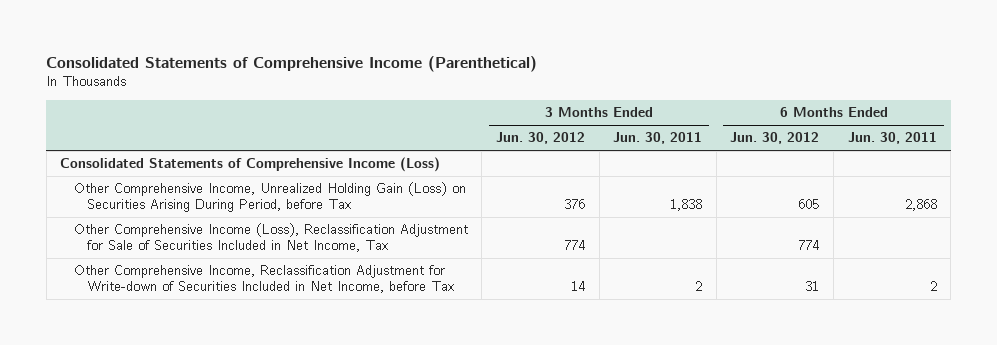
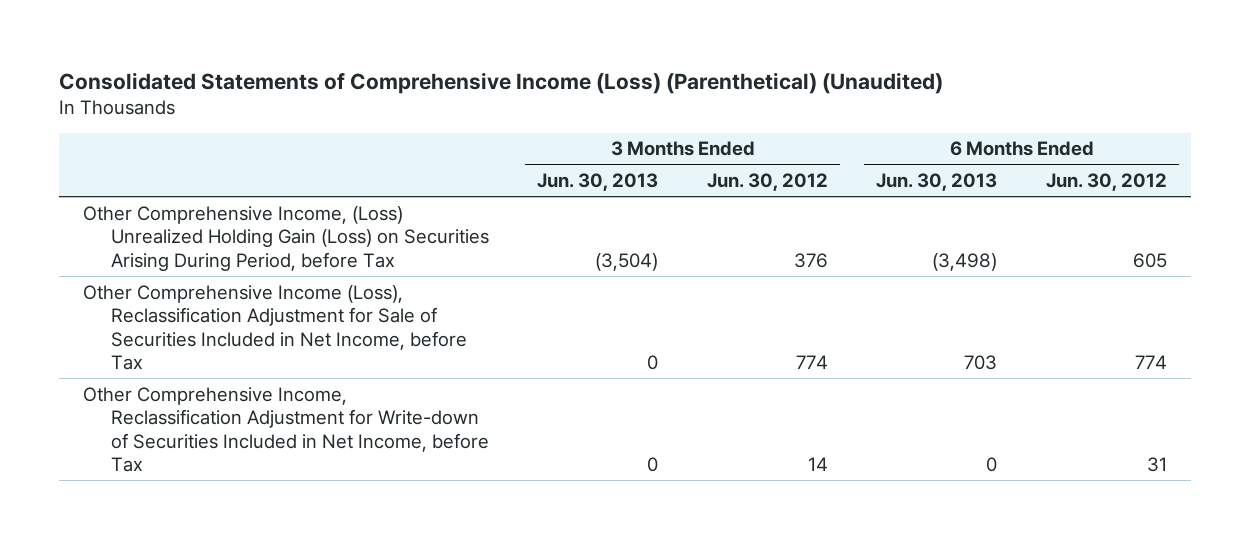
- Consolidated Statements of Comprehensive Income (Parenthetical)
+ Consolidated Statements of Comprehensive Income (Loss) (Parenthetical) (Unaudited)
- | 3 Months Ended Jun. 30, 2012 | 3 Months Ended Jun. 30, 2011 | 6 Months Ended Jun. 30, 2012 | 6 Months Ended Jun. 30, 2011
+ | 3 Months Ended Jun. 30, 2013 | 3 Months Ended Jun. 30, 2012 | 6 Months Ended Jun. 30, 2013 | 6 Months Ended Jun. 30, 2012
- Consolidated Statements of Comprehensive Income (Loss)
- Other Comprehensive Income, Unrealized Holding Gain (Loss) on Securities Arising During Period, before Tax | 376 | 1,838 | 605 | 2,868
- Other Comprehensive Income (Loss), Reclassification Adjustment for Sale of Securities Included in Net Income, Tax | 774 | | 774 |
+ Other Comprehensive Income, (Loss) Unrealized Holding Gain (Loss) on Securities Arising During Period, before Tax | (3,504) | 376 | (3,498) | 605
+ Other Comprehensive Income (Loss), Reclassification Adjustment for Sale of Securities Included in Net Income, before Tax | 0 | 774 | 703 | 774

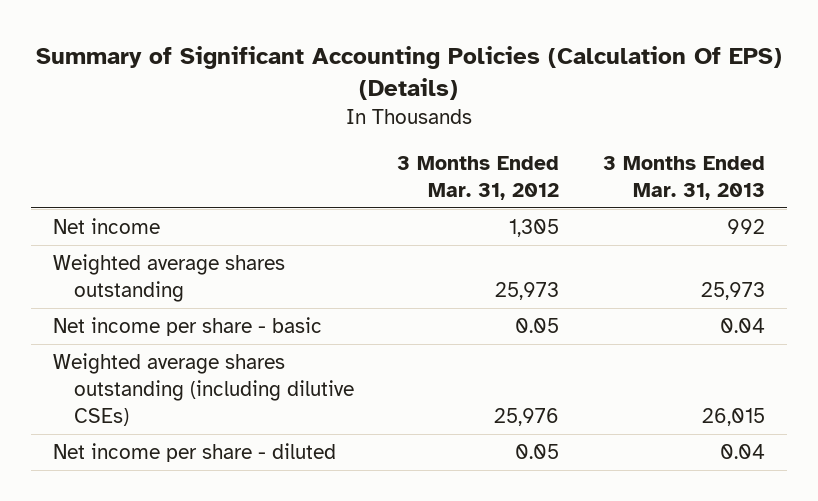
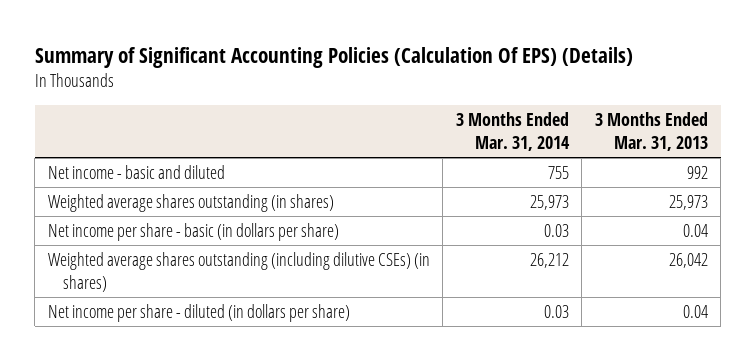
- | 3 Months Ended Mar. 31, 2012 | 3 Months Ended Mar. 31, 2013
+ | 3 Months Ended Mar. 31, 2014 | 3 Months Ended Mar. 31, 2013
- Net income | 1,305 | 992
- Weighted average shares outstanding | 25,973 | 25,973
- Net income per share - basic | 0.05 | 0.04
- Weighted average shares outstanding (including dilutive CSEs) | 25,976 | 26,015
- Net income per share - diluted | 0.05 | 0.04
+ Net income - basic and diluted | 755 | 992
+ Weighted average shares outstanding (in shares) | 25,973 | 25,973
+ Net income per share - basic (in dollars per share) | 0.03 | 0.04
+ Weighted average shares outstanding (including dilutive CSEs) (in shares) | 26,212 | 26,042
+ Net income per share - diluted (in dollars per share) | 0.03 | 0.04

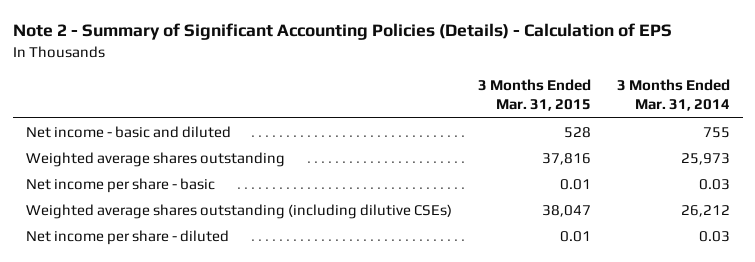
- Summary of Significant Accounting Policies (Calculation Of EPS) (Details)
+ Note 2 - Summary of Significant Accounting Policies (Details) - Calculation of EPS
- | 3 Months Ended Mar. 31, 2014 | 3 Months Ended Mar. 31, 2013
+ | 3 Months Ended Mar. 31, 2015 | 3 Months Ended Mar. 31, 2014
- Weighted average shares outstanding (in shares) | 25,973 | 25,973
- Net income per share - basic (in dollars per share) | 0.03 | 0.04
- Weighted average shares outstanding (including dilutive CSEs) (in shares) | 26,212 | 26,042
- Net income per share - diluted (in dollars per share) | 0.03 | 0.04
+ Weighted average shares outstanding | 37,816 | 25,973
+ Net income per share - basic | 0.01 | 0.03
+ Weighted average shares outstanding (including dilutive CSEs) | 38,047 | 26,212
+ Net income per share - diluted | 0.01 | 0.03

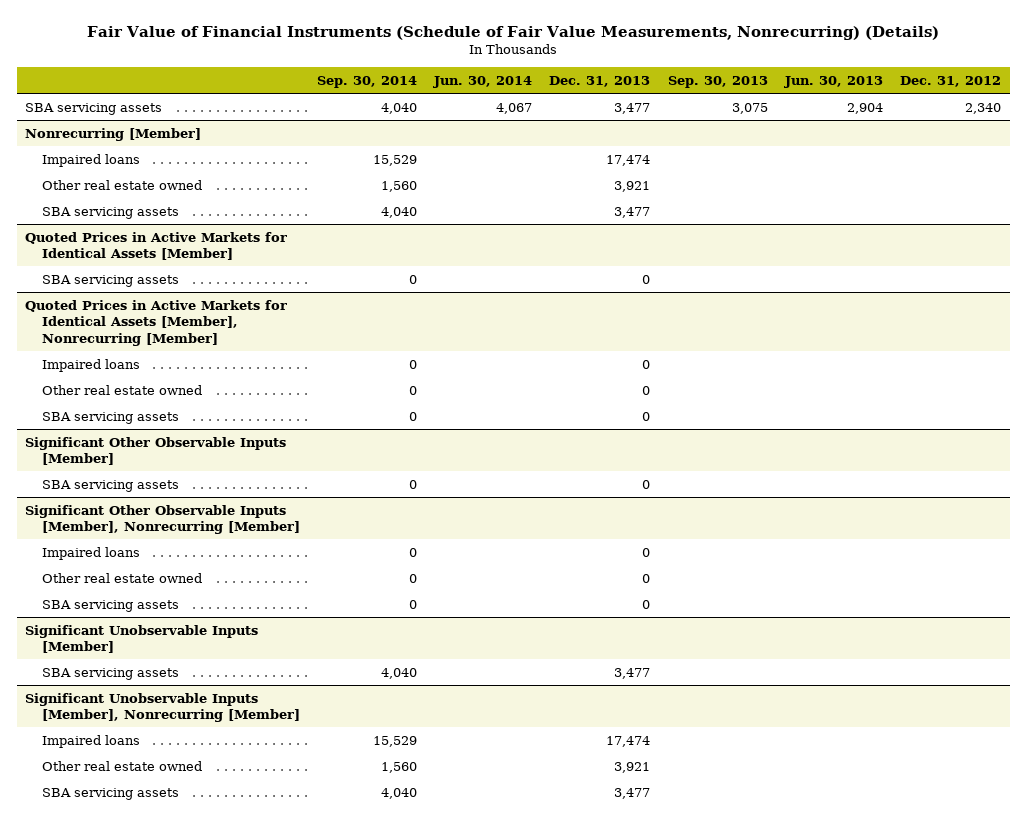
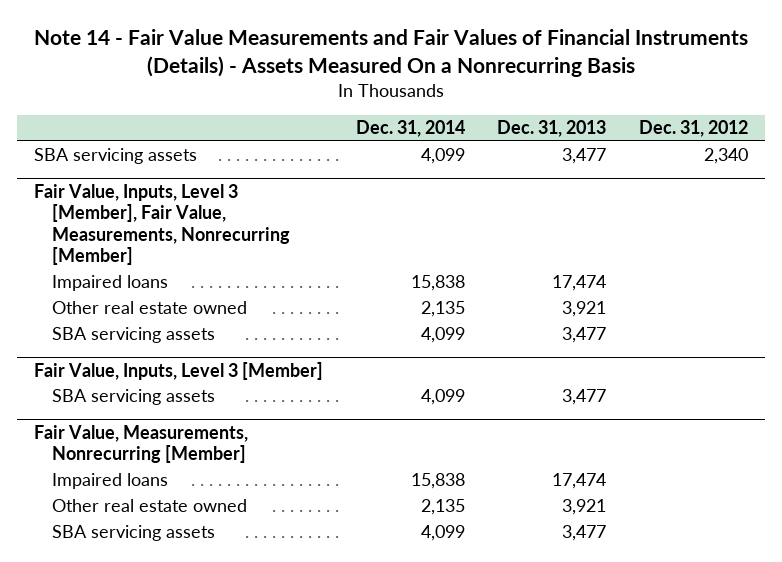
- Fair Value of Financial Instruments (Schedule of Fair Value Measurements, Nonrecurring) (Details)
+ Note 14 - Fair Value Measurements and Fair Values of Financial Instruments (Details) - Assets Measured On a Nonrecurring Basis
- | Sep. 30, 2014 | Jun. 30, 2014 | Dec. 31, 2013 | Sep. 30, 2013 | Jun. 30, 2013 | Dec. 31, 2012
+ | Dec. 31, 2014 | Dec. 31, 2013 | Dec. 31, 2012
- Nonrecurring [Member]
+ Fair Value, Inputs, Level 3 [Member], Fair Value, Measurements, Nonrecurring [Member]
- Quoted Prices in Active Markets for Identical Assets [Member]
- SBA servicing assets | 0 | | 0 | | |
- Quoted Prices in Active Markets for Identical Assets [Member], Nonrecurring [Member]
- Impaired loans | 0 | | 0 | | |
- Other real estate owned | 0 | | 0 | | |
- SBA servicing assets | 0 | | 0 | | |
- Significant Other Observable Inputs [Member]
- SBA servicing assets | 0 | | 0 | | |
- Significant Other Observable Inputs [Member], Nonrecurring [Member]
- Impaired loans | 0 | | 0 | | |
- Other real estate owned | 0 | | 0 | | |
- SBA servicing assets | 0 | | 0 | | |
- Significant Unobservable Inputs [Member]
+ Fair Value, Inputs, Level 3 [Member]
- Significant Unobservable Inputs [Member], Nonrecurring [Member]
+ Fair Value, Measurements, Nonrecurring [Member]

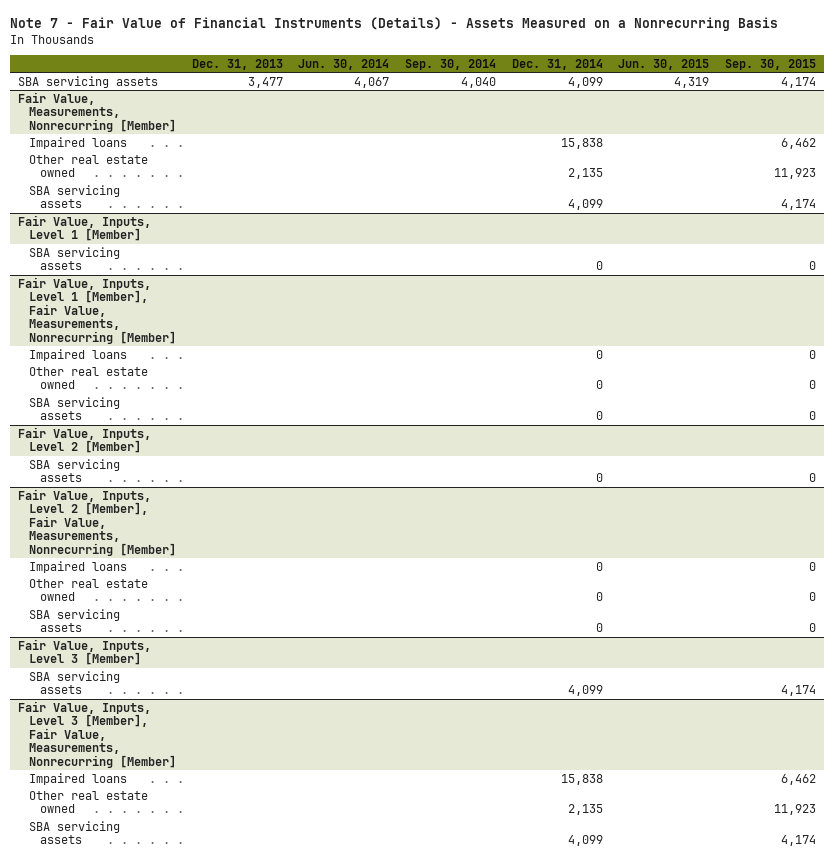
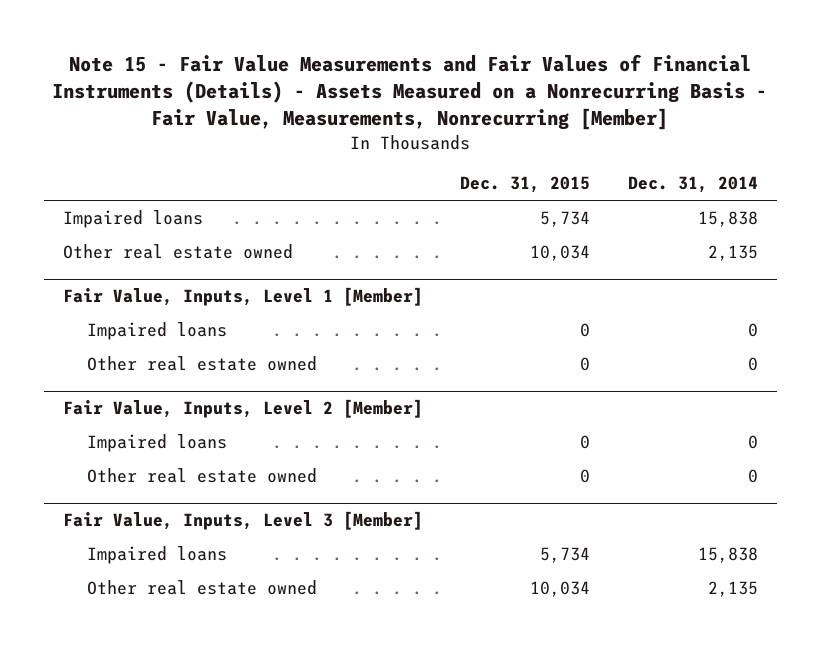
- Note 7 - Fair Value of Financial Instruments (Details) - Assets Measured on a Nonrecurring Basis
+ Note 15 - Fair Value Measurements and Fair Values of Financial Instruments (Details) - Assets Measured on a Nonrecurring Basis - Fair Value, Measurements, Nonrecurring [Member]
- | Dec. 31, 2013 | Jun. 30, 2014 | Sep. 30, 2014 | Dec. 31, 2014 | Jun. 30, 2015 | Sep. 30, 2015
+ | Dec. 31, 2015 | Dec. 31, 2014
- SBA servicing assets | 3,477 | 4,067 | 4,040 | 4,099 | 4,319 | 4,174
- Fair Value, Measurements, Nonrecurring [Member]
- SBA servicing assets | | | | 4,099 | | 4,174
@ Fair Value, Inputs, Level 1 [Member]
- SBA servicing assets | | | | 0 | | 0
- Fair Value, Inputs, Level 1 [Member], Fair Value, Measurements, Nonrecurring [Member]
- SBA servicing assets | | | | 0 | | 0
@ Fair Value, Inputs, Level 2 [Member]
- SBA servicing assets | | | | 0 | | 0
- Fair Value, Inputs, Level 2 [Member], Fair Value, Measurements, Nonrecurring [Member]
- SBA servicing assets | | | | 0 | | 0
@ Fair Value, Inputs, Level 3 [Member]
- SBA servicing assets | | | | 4,099 | | 4,174
- Fair Value, Inputs, Level 3 [Member], Fair Value, Measurements, Nonrecurring [Member]
- SBA servicing assets | | | | 4,099 | | 4,174

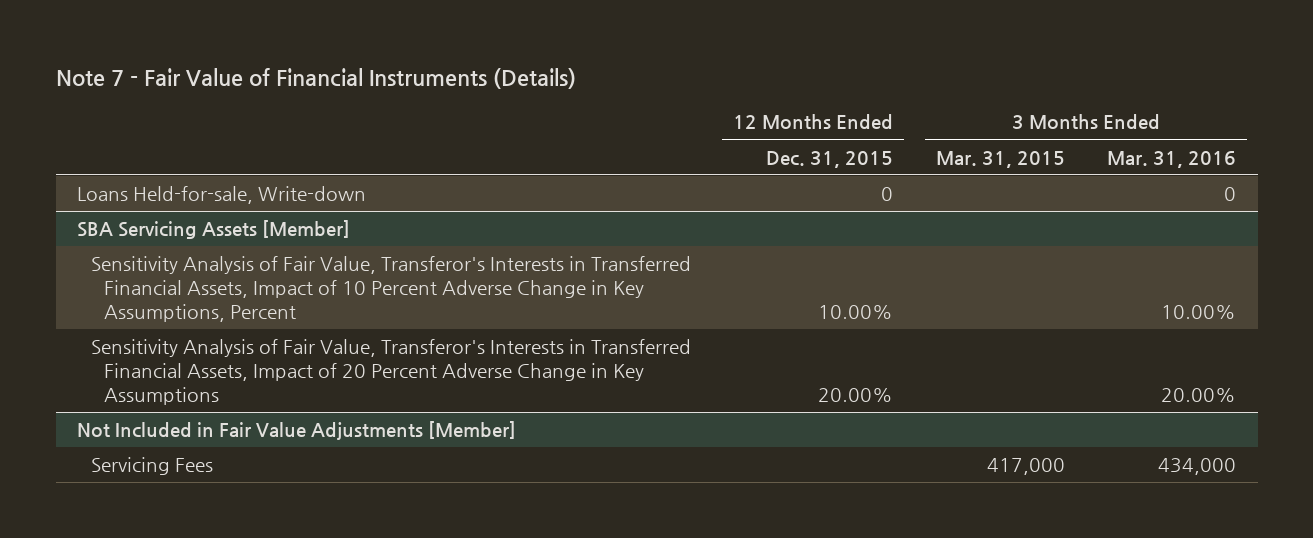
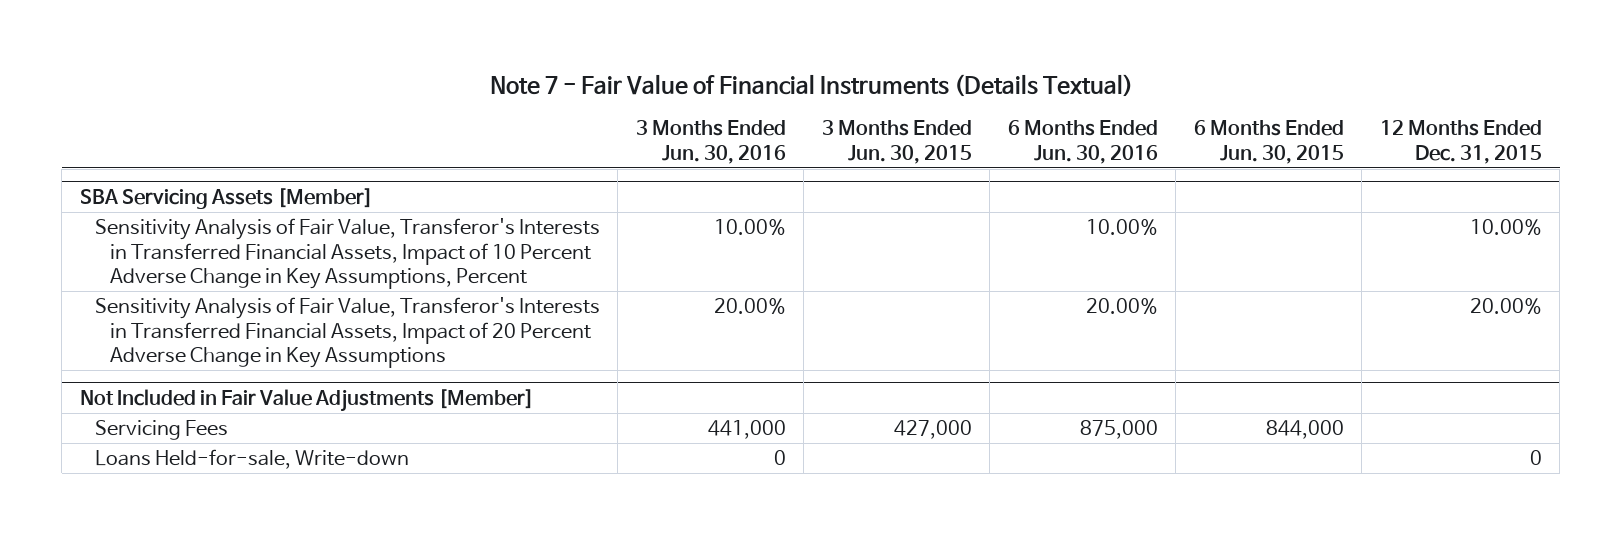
- Note 7 - Fair Value of Financial Instruments (Details)
+ Note 7 - Fair Value of Financial Instruments (Details Textual)
- | 12 Months Ended Dec. 31, 2015 | 3 Months Ended Mar. 31, 2015 | 3 Months Ended Mar. 31, 2016
+ | 3 Months Ended Jun. 30, 2016 | 3 Months Ended Jun. 30, 2015 | 6 Months Ended Jun. 30, 2016 | 6 Months Ended Jun. 30, 2015 | 12 Months Ended Dec. 31, 2015
- Loans Held-for-sale, Write-down | 0 | | 0
@ Not Included in Fair Value Adjustments [Member]
+ Loans Held-for-sale, Write-down | 0 | | | | 0

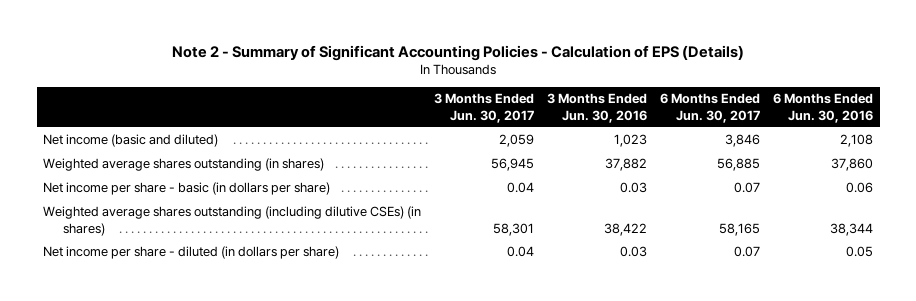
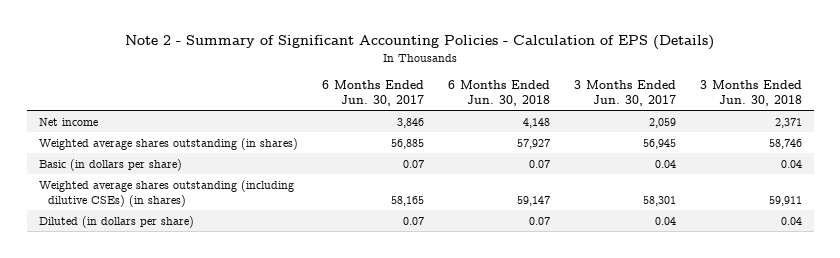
- | 3 Months Ended Jun. 30, 2017 | 3 Months Ended Jun. 30, 2016 | 6 Months Ended Jun. 30, 2017 | 6 Months Ended Jun. 30, 2016
+ | 6 Months Ended Jun. 30, 2017 | 6 Months Ended Jun. 30, 2018 | 3 Months Ended Jun. 30, 2017 | 3 Months Ended Jun. 30, 2018
- Net income (basic and diluted) | 2,059 | 1,023 | 3,846 | 2,108
+ Net income | 3,846 | 4,148 | 2,059 | 2,371
- Net income per share - basic (in dollars per share) | 0.04 | 0.03 | 0.07 | 0.06
+ Basic (in dollars per share) | 0.07 | 0.07 | 0.04 | 0.04
- Net income per share - diluted (in dollars per share) | 0.04 | 0.03 | 0.07 | 0.05
+ Diluted (in dollars per share) | 0.07 | 0.07 | 0.04 | 0.04

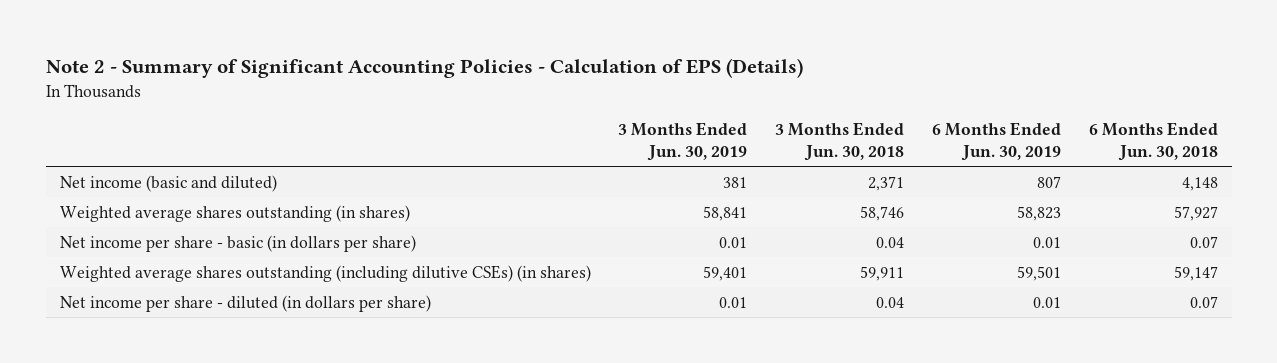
- | 6 Months Ended Jun. 30, 2017 | 6 Months Ended Jun. 30, 2018 | 3 Months Ended Jun. 30, 2017 | 3 Months Ended Jun. 30, 2018
+ | 3 Months Ended Jun. 30, 2019 | 3 Months Ended Jun. 30, 2018 | 6 Months Ended Jun. 30, 2019 | 6 Months Ended Jun. 30, 2018
- Net income | 3,846 | 4,148 | 2,059 | 2,371
+ Net income (basic and diluted) | 381 | 2,371 | 807 | 4,148
- Basic (in dollars per share) | 0.07 | 0.07 | 0.04 | 0.04
+ Net income per share - basic (in dollars per share) | 0.01 | 0.04 | 0.01 | 0.07
- Diluted (in dollars per share) | 0.07 | 0.07 | 0.04 | 0.04
+ Net income per share - diluted (in dollars per share) | 0.01 | 0.04 | 0.01 | 0.07

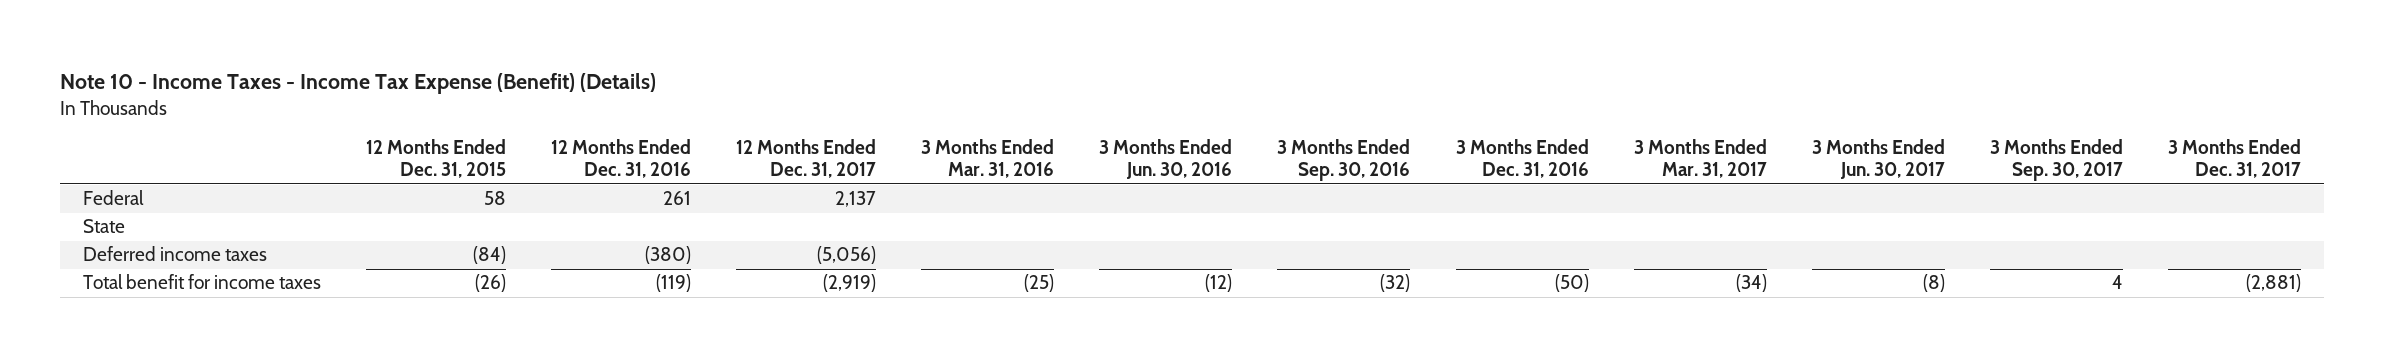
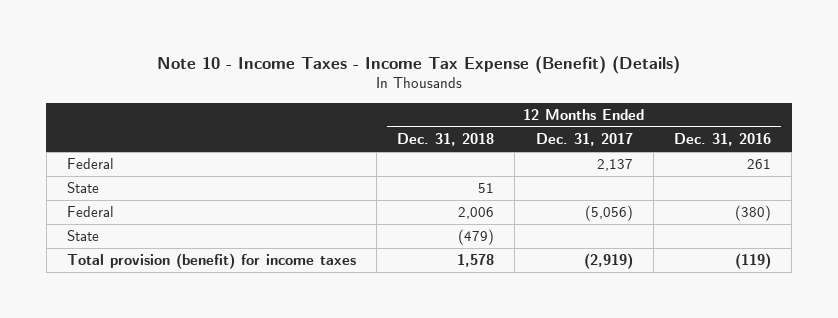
- | 12 Months Ended Dec. 31, 2015 | 12 Months Ended Dec. 31, 2016 | 12 Months Ended Dec. 31, 2017 | 3 Months Ended Mar. 31, 2016 | 3 Months Ended Jun. 30, 2016 | 3 Months Ended Sep. 30, 2016 | 3 Months Ended Dec. 31, 2016 | 3 Months Ended Mar. 31, 2017 | 3 Months Ended Jun. 30, 2017 | 3 Months Ended Sep. 30, 2017 | 3 Months Ended Dec. 31, 2017
+ | 12 Months Ended Dec. 31, 2018 | 12 Months Ended Dec. 31, 2017 | 12 Months Ended Dec. 31, 2016
- Deferred income taxes | (84) | (380) | (5,056) | | | | | | | |
- Total benefit for income taxes | (26) | (119) | (2,919) | (25) | (12) | (32) | (50) | (34) | (8) | 4 | (2,881)
+ Federal | 2,006 | (5,056) | (380)
+ State | (479) | |
+ Total provision (benefit) for income taxes | 1,578 | (2,919) | (119)

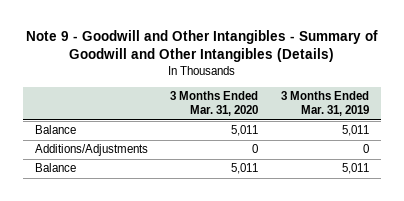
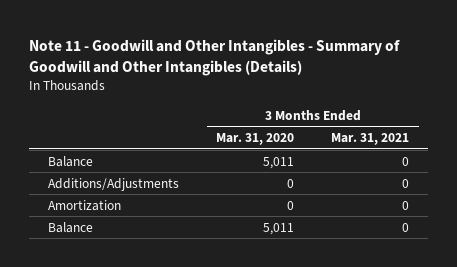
- Note 9 - Goodwill and Other Intangibles - Summary of Goodwill and Other Intangibles (Details)
+ Note 11 - Goodwill and Other Intangibles - Summary of Goodwill and Other Intangibles (Details)
- | 3 Months Ended Mar. 31, 2020 | 3 Months Ended Mar. 31, 2019
+ | 3 Months Ended Mar. 31, 2020 | 3 Months Ended Mar. 31, 2021
+ Amortization | 0 | 0

